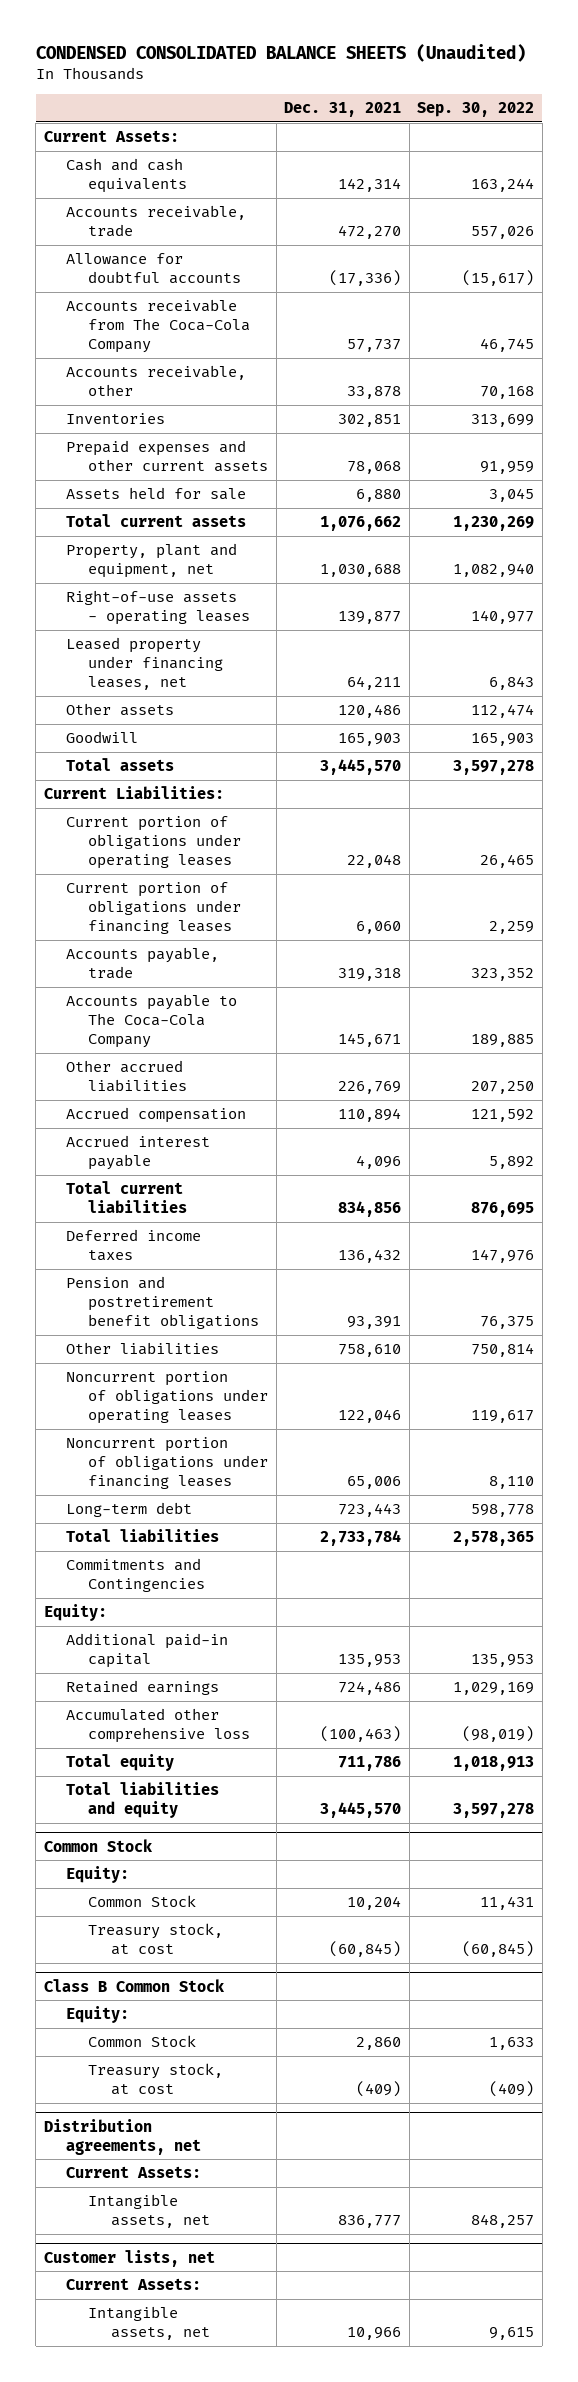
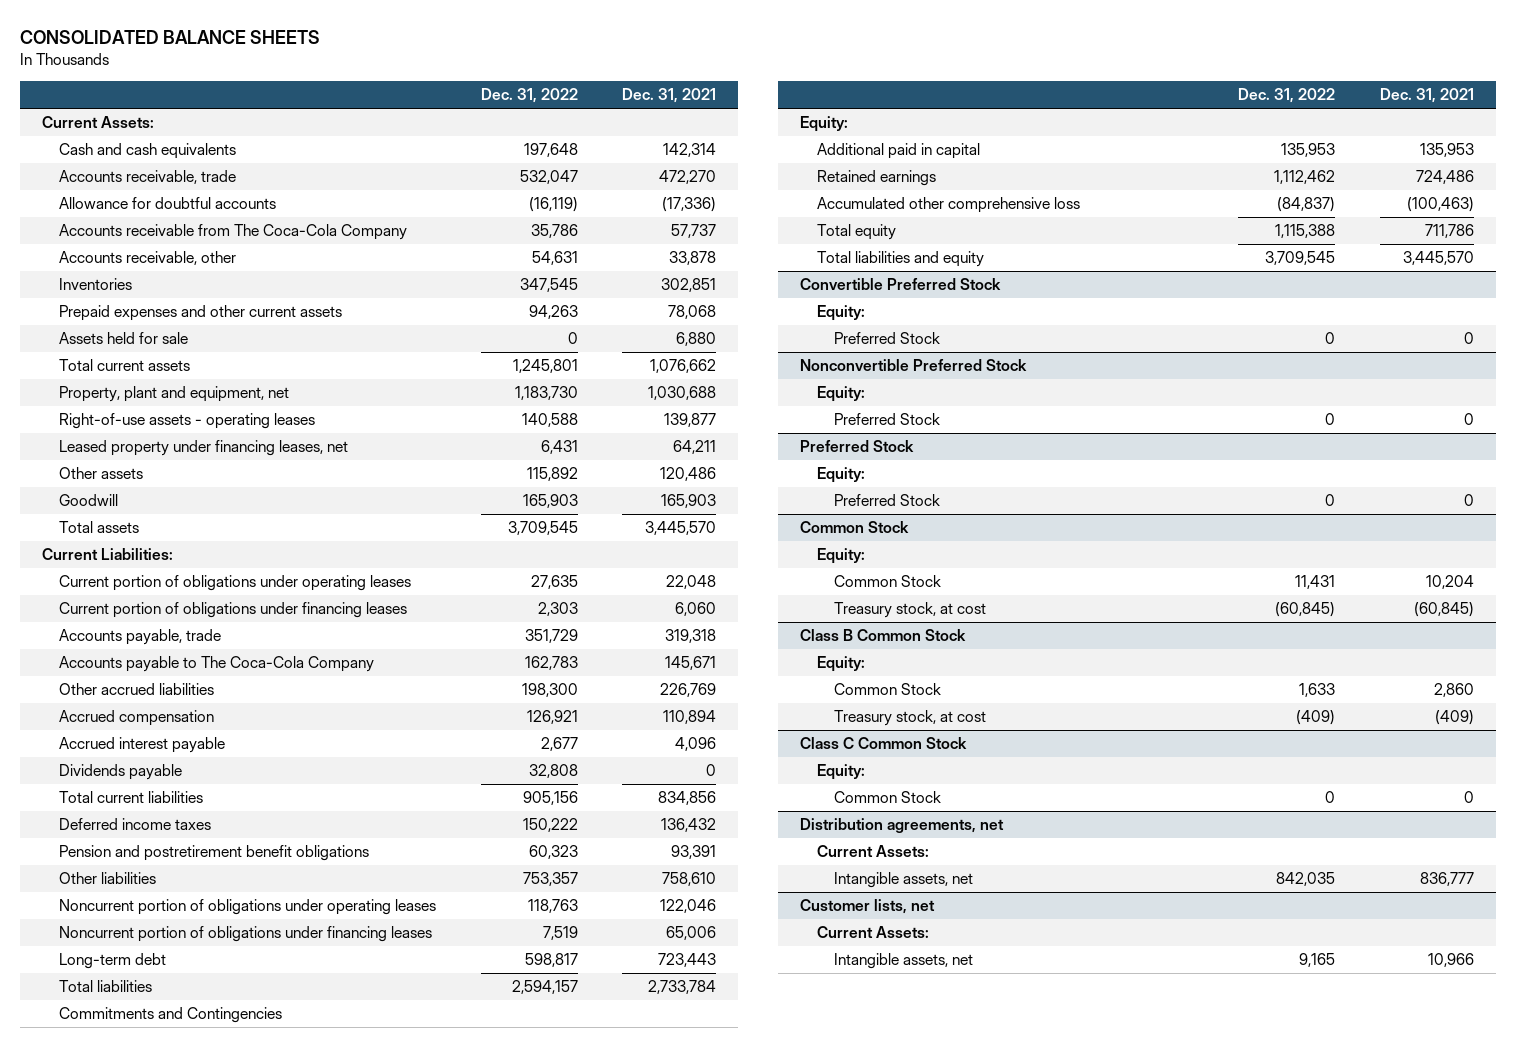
- CONDENSED CONSOLIDATED BALANCE SHEETS (Unaudited)
+ CONSOLIDATED BALANCE SHEETS
- | Dec. 31, 2021 | Sep. 30, 2022
+ | Dec. 31, 2022 | Dec. 31, 2021
+ Dividends payable | 32,808 | 0
- Additional paid-in capital | 135,953 | 135,953
+ Additional paid in capital | 135,953 | 135,953
+ Convertible Preferred Stock
+ Equity:
+ Preferred Stock | 0 | 0
+ Nonconvertible Preferred Stock
+ Equity:
+ Preferred Stock | 0 | 0
+ Preferred Stock
+ Equity:
+ Preferred Stock | 0 | 0
+ Class C Common Stock
+ Equity:
+ Common Stock | 0 | 0

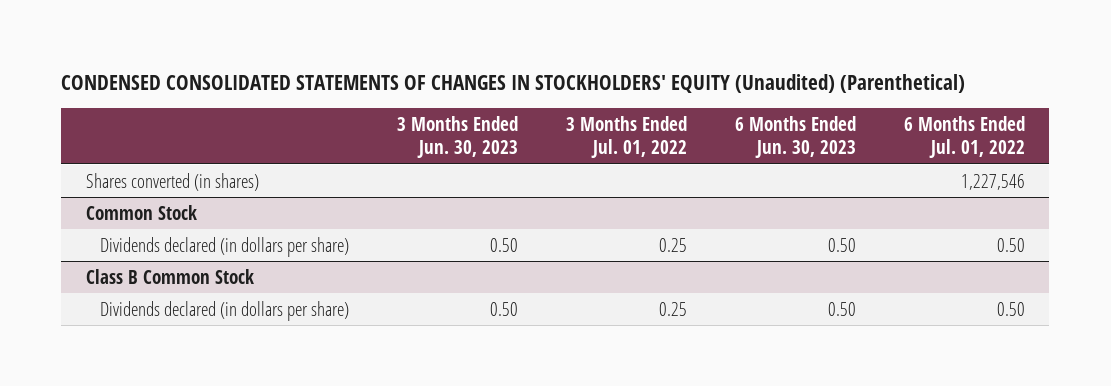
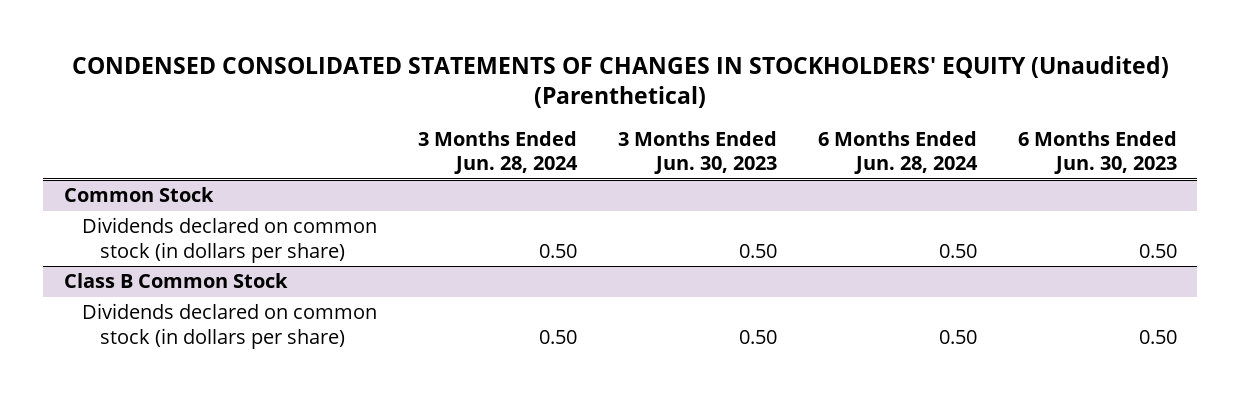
- | 3 Months Ended Jun. 30, 2023 | 3 Months Ended Jul. 01, 2022 | 6 Months Ended Jun. 30, 2023 | 6 Months Ended Jul. 01, 2022
+ | 3 Months Ended Jun. 28, 2024 | 3 Months Ended Jun. 30, 2023 | 6 Months Ended Jun. 28, 2024 | 6 Months Ended Jun. 30, 2023
- Shares converted (in shares) | | | | 1,227,546
@ Common Stock
- Dividends declared (in dollars per share) | 0.50 | 0.25 | 0.50 | 0.50
+ Dividends declared on common stock (in dollars per share) | 0.50 | 0.50 | 0.50 | 0.50
@ Class B Common Stock
- Dividends declared (in dollars per share) | 0.50 | 0.25 | 0.50 | 0.50
+ Dividends declared on common stock (in dollars per share) | 0.50 | 0.50 | 0.50 | 0.50

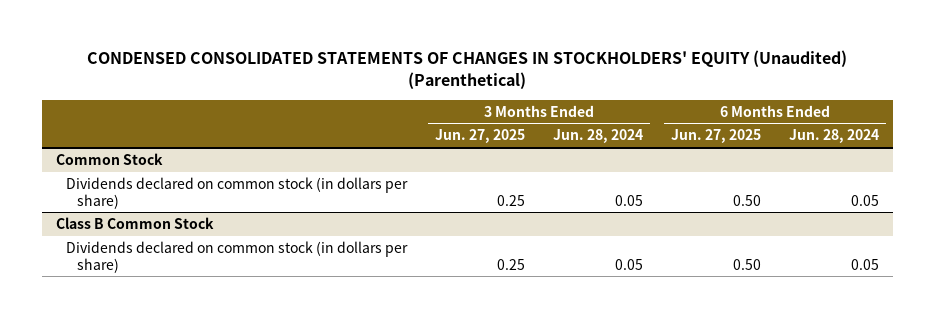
- | 3 Months Ended Jun. 28, 2024 | 3 Months Ended Jun. 30, 2023 | 6 Months Ended Jun. 28, 2024 | 6 Months Ended Jun. 30, 2023
+ | 3 Months Ended Jun. 27, 2025 | 3 Months Ended Jun. 28, 2024 | 6 Months Ended Jun. 27, 2025 | 6 Months Ended Jun. 28, 2024
@ Common Stock
- Dividends declared on common stock (in dollars per share) | 0.50 | 0.50 | 0.50 | 0.50
+ Dividends declared on common stock (in dollars per share) | 0.25 | 0.05 | 0.50 | 0.05
@ Class B Common Stock
- Dividends declared on common stock (in dollars per share) | 0.50 | 0.50 | 0.50 | 0.50
+ Dividends declared on common stock (in dollars per share) | 0.25 | 0.05 | 0.50 | 0.05

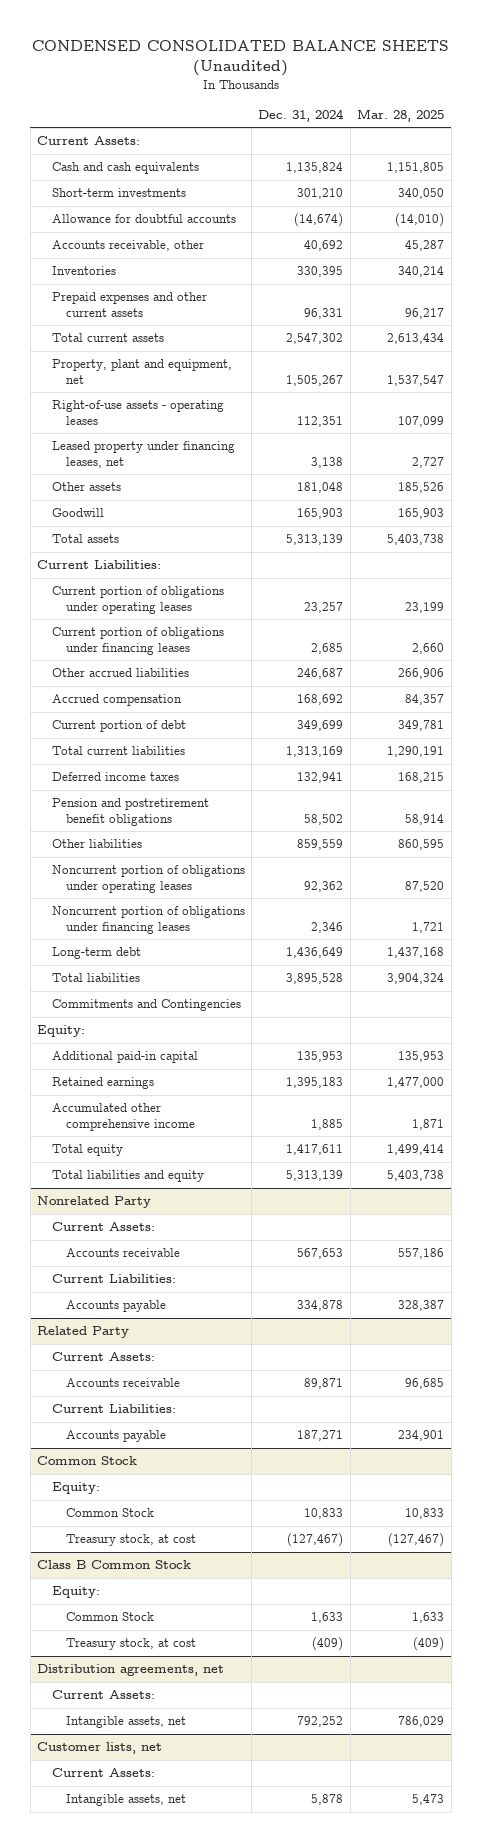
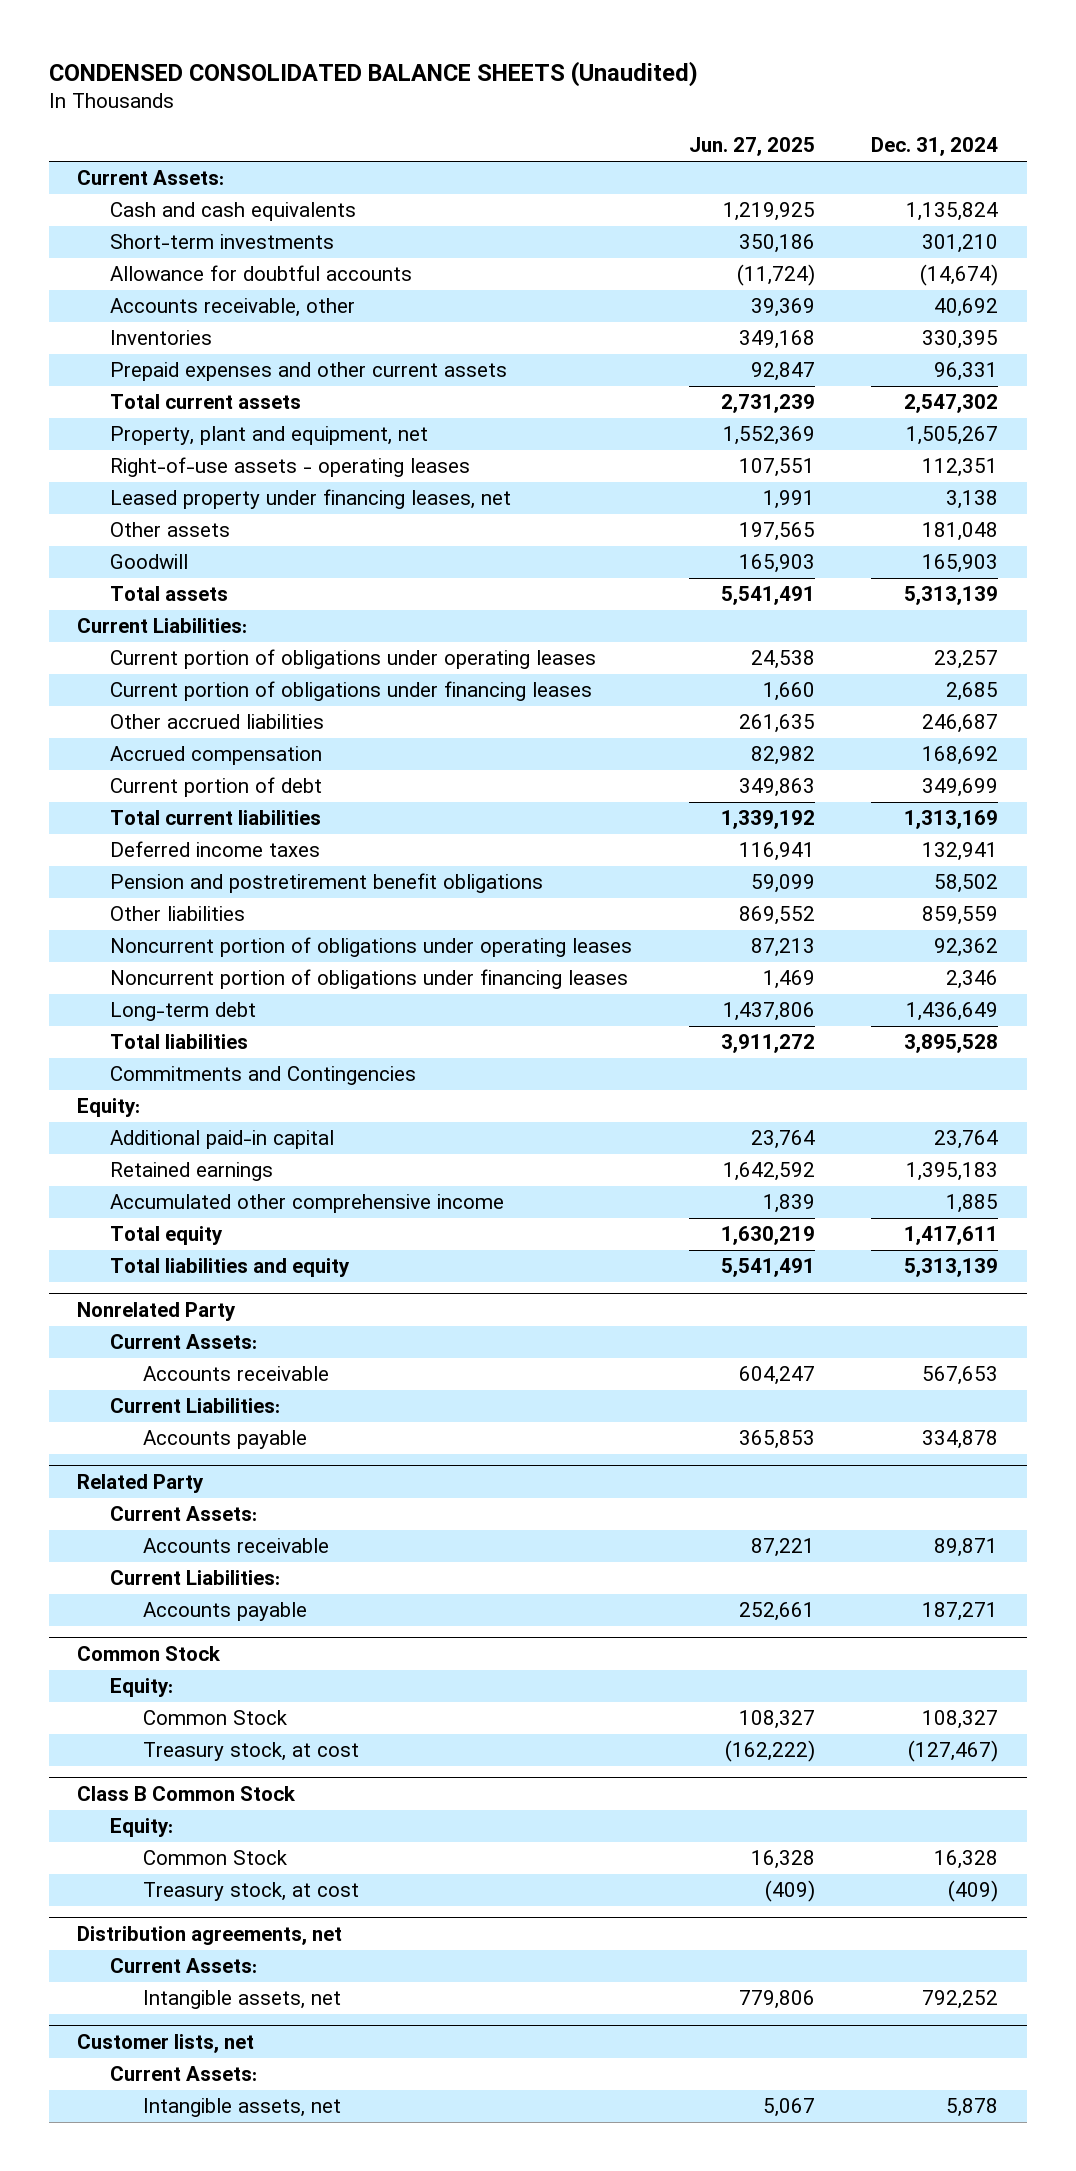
- | Dec. 31, 2024 | Mar. 28, 2025
+ | Jun. 27, 2025 | Dec. 31, 2024
- Additional paid-in capital | 135,953 | 135,953
+ Additional paid-in capital | 23,764 | 23,764
@ Common Stock
- Common Stock | 10,833 | 10,833
+ Common Stock | 108,327 | 108,327
@ Class B Common Stock
- Common Stock | 1,633 | 1,633
+ Common Stock | 16,328 | 16,328

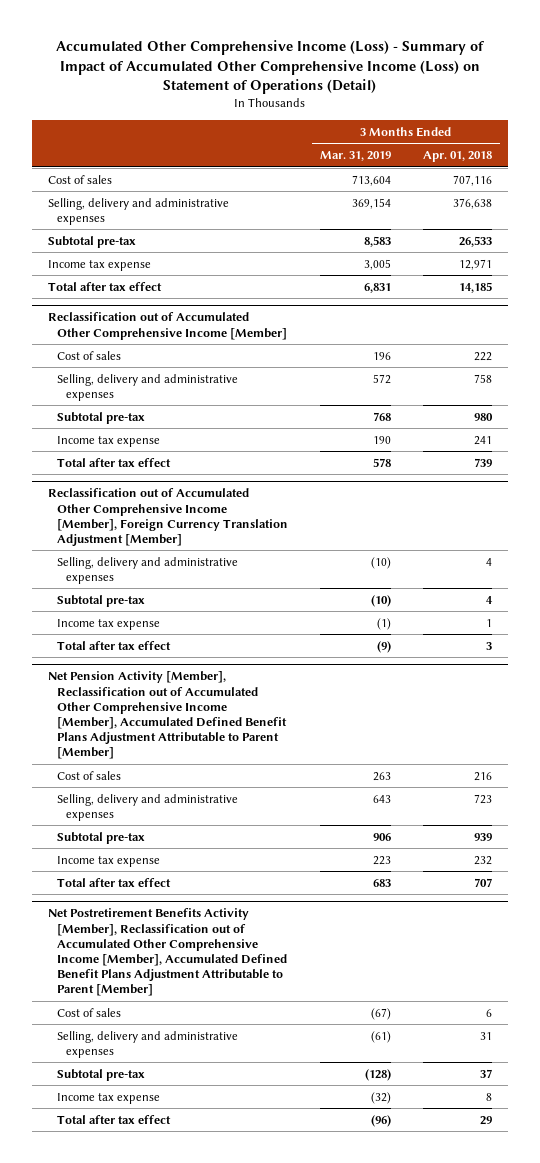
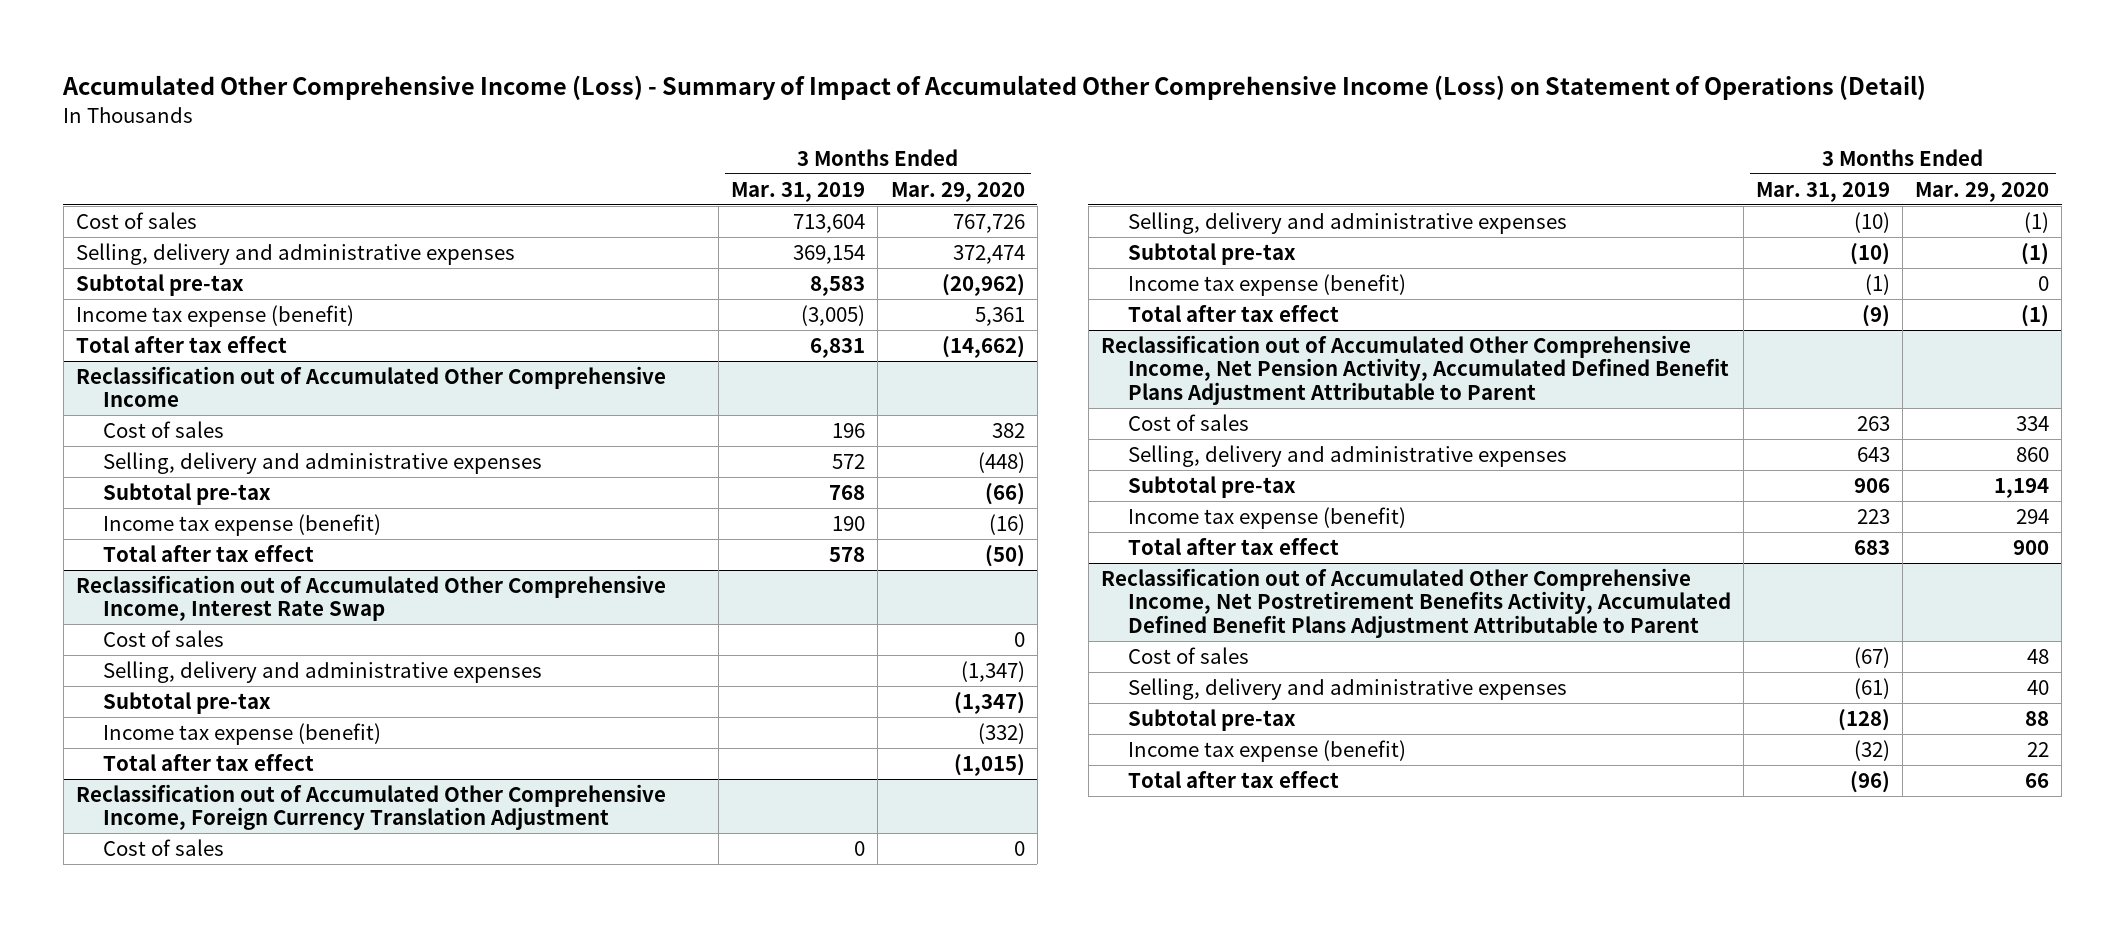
- | 3 Months Ended Mar. 31, 2019 | 3 Months Ended Apr. 01, 2018
+ | 3 Months Ended Mar. 31, 2019 | 3 Months Ended Mar. 29, 2020
- Income tax expense | 3,005 | 12,971
+ Income tax expense (benefit) | (3,005) | 5,361
- Reclassification out of Accumulated Other Comprehensive Income [Member]
+ Reclassification out of Accumulated Other Comprehensive Income
- Income tax expense | 190 | 241
+ Income tax expense (benefit) | 190 | (16)
- Reclassification out of Accumulated Other Comprehensive Income [Member], Foreign Currency Translation Adjustment [Member]
+ Reclassification out of Accumulated Other Comprehensive Income, Interest Rate Swap
+ Cost of sales | | 0
+ Selling, delivery and administrative expenses | | (1,347)
+ Subtotal pre-tax | | (1,347)
+ Income tax expense (benefit) | | (332)
+ Total after tax effect | | (1,015)
+ Reclassification out of Accumulated Other Comprehensive Income, Foreign Currency Translation Adjustment
+ Cost of sales | 0 | 0
- Income tax expense | (1) | 1
+ Income tax expense (benefit) | (1) | 0
- Net Pension Activity [Member], Reclassification out of Accumulated Other Comprehensive Income [Member], Accumulated Defined Benefit Plans Adjustment Attributable to Parent [Member]
+ Reclassification out of Accumulated Other Comprehensive Income, Net Pension Activity, Accumulated Defined Benefit Plans Adjustment Attributable to Parent
- Income tax expense | 223 | 232
+ Income tax expense (benefit) | 223 | 294
- Net Postretirement Benefits Activity [Member], Reclassification out of Accumulated Other Comprehensive Income [Member], Accumulated Defined Benefit Plans Adjustment Attributable to Parent [Member]
+ Reclassification out of Accumulated Other Comprehensive Income, Net Postretirement Benefits Activity, Accumulated Defined Benefit Plans Adjustment Attributable to Parent
- Income tax expense | (32) | 8
+ Income tax expense (benefit) | (32) | 22

